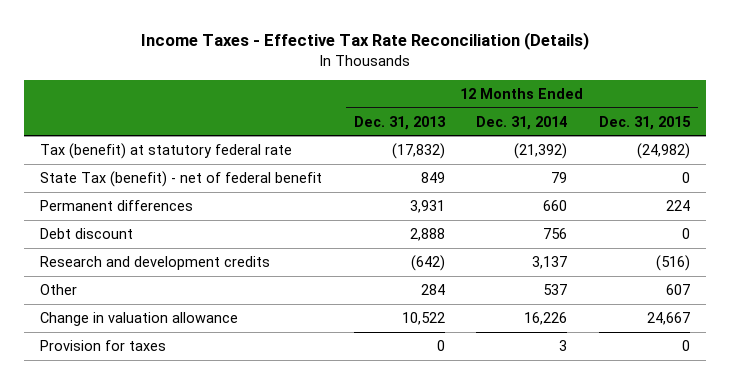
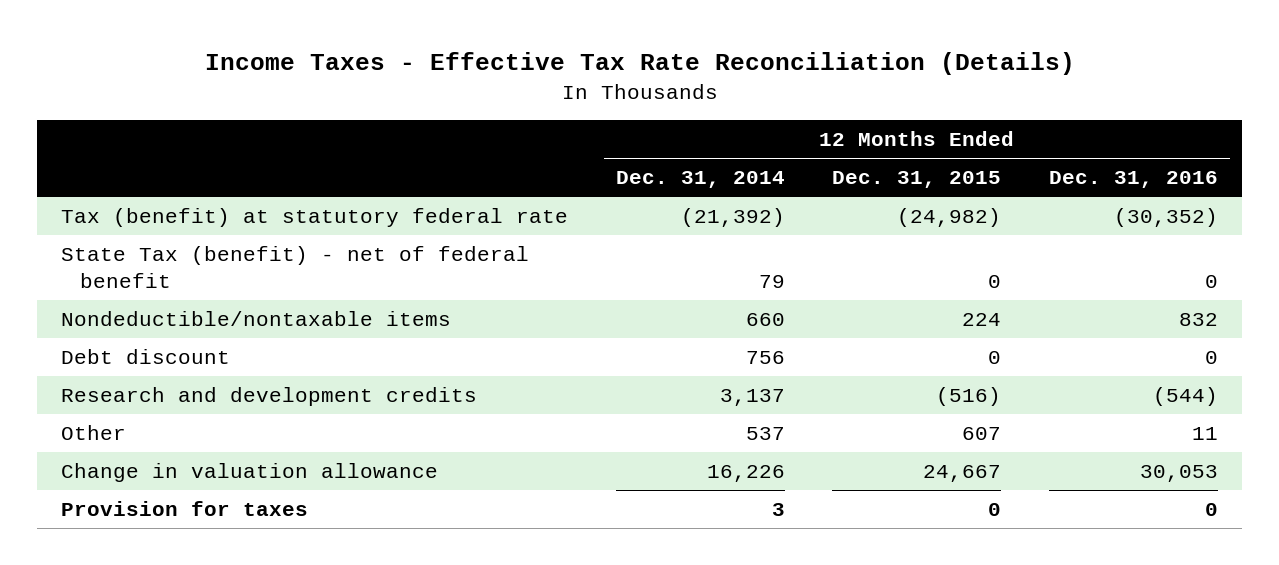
- | 12 Months Ended Dec. 31, 2013 | 12 Months Ended Dec. 31, 2014 | 12 Months Ended Dec. 31, 2015
+ | 12 Months Ended Dec. 31, 2014 | 12 Months Ended Dec. 31, 2015 | 12 Months Ended Dec. 31, 2016
- Permanent differences | 3,931 | 660 | 224
+ Nondeductible/nontaxable items | 660 | 224 | 832

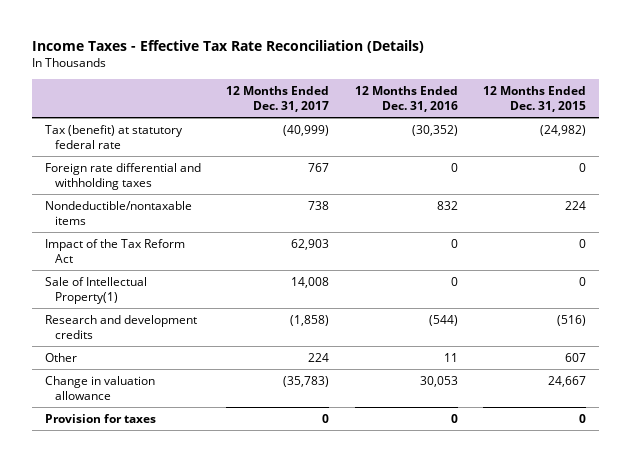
- | 12 Months Ended Dec. 31, 2014 | 12 Months Ended Dec. 31, 2015 | 12 Months Ended Dec. 31, 2016
+ | 12 Months Ended Dec. 31, 2017 | 12 Months Ended Dec. 31, 2016 | 12 Months Ended Dec. 31, 2015
- State Tax (benefit) - net of federal benefit | 79 | 0 | 0
+ Foreign rate differential and withholding taxes | 767 | 0 | 0
- Debt discount | 756 | 0 | 0
+ Impact of the Tax Reform Act | 62,903 | 0 | 0
+ Sale of Intellectual Property(1) | 14,008 | 0 | 0

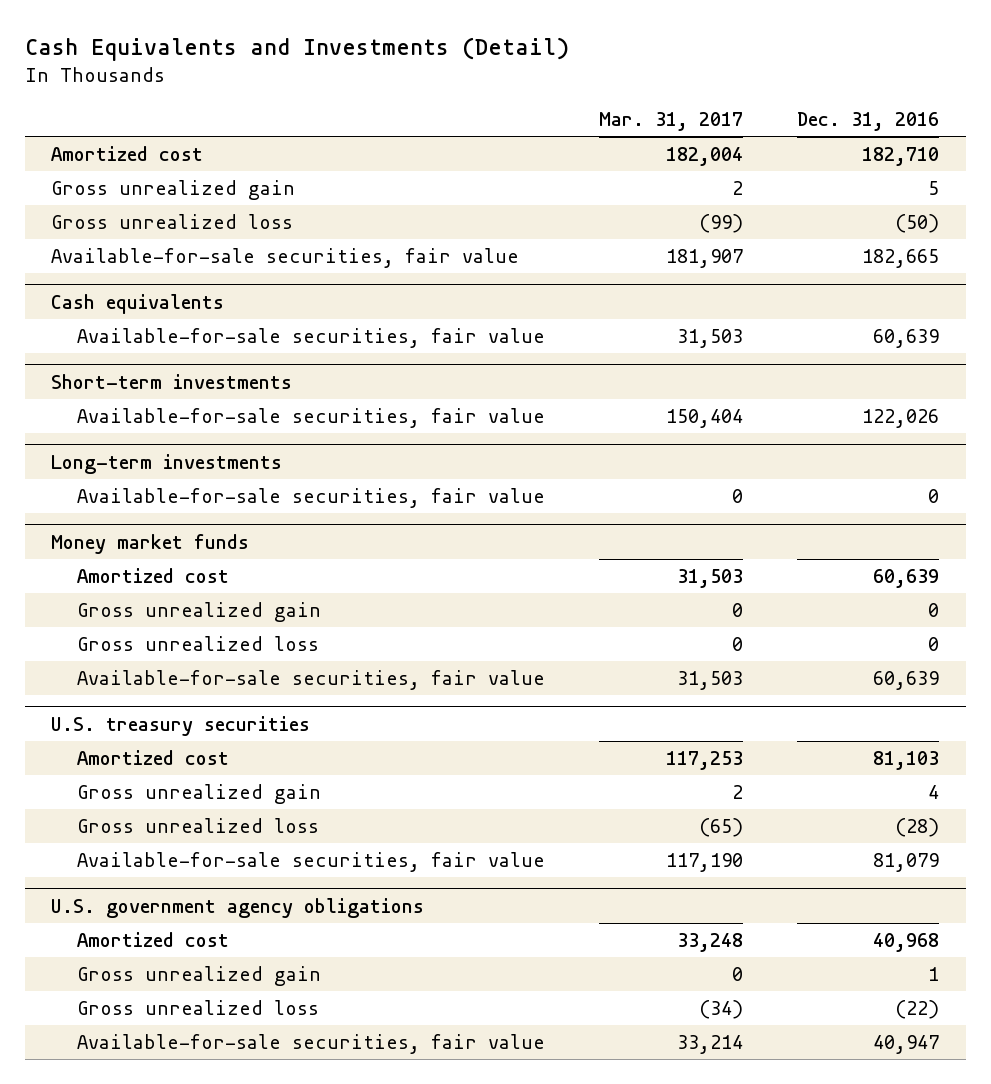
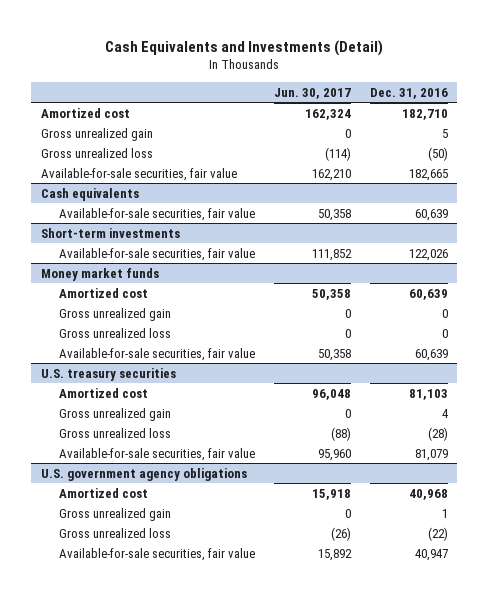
- | Mar. 31, 2017 | Dec. 31, 2016
+ | Jun. 30, 2017 | Dec. 31, 2016
- Long-term investments
- Available-for-sale securities, fair value | 0 | 0

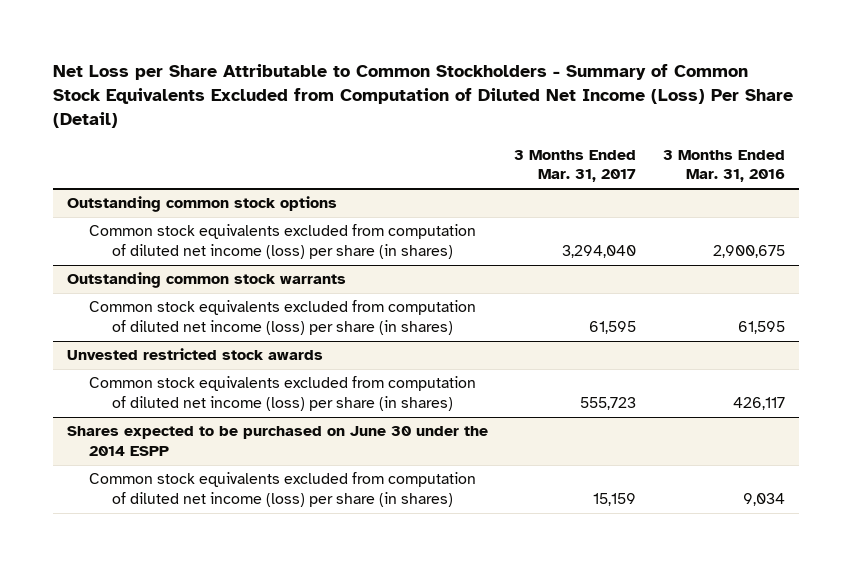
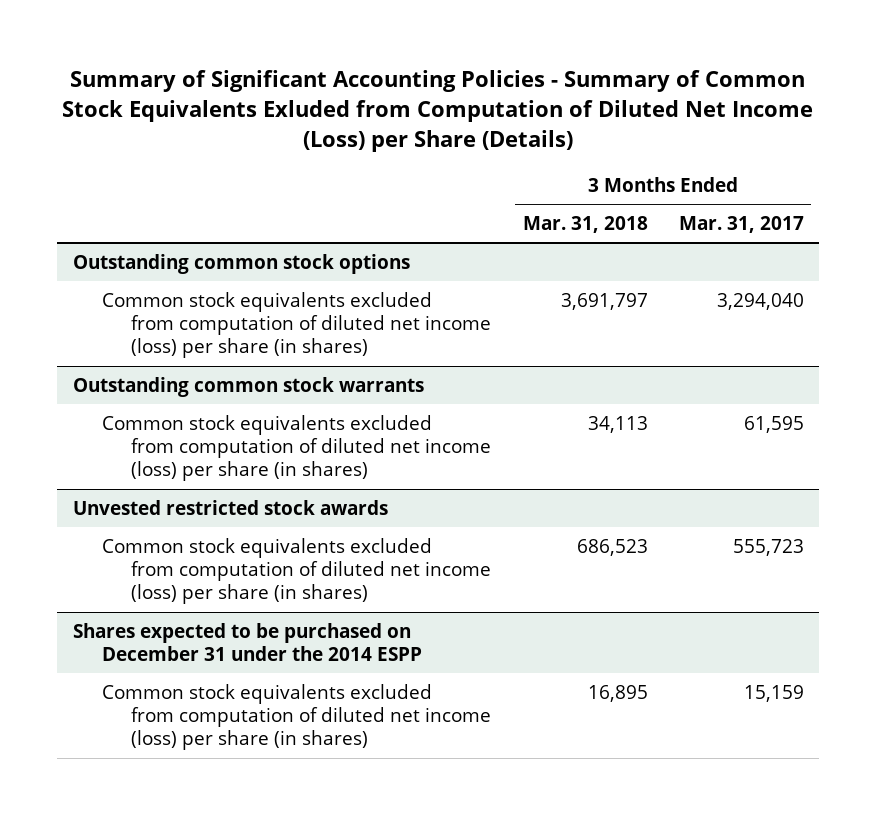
- Net Loss per Share Attributable to Common Stockholders - Summary of Common Stock Equivalents Excluded from Computation of Diluted Net Income (Loss) Per Share (Detail)
+ Summary of Significant Accounting Policies - Summary of Common Stock Equivalents Exluded from Computation of Diluted Net Income (Loss) per Share (Details)
- | 3 Months Ended Mar. 31, 2017 | 3 Months Ended Mar. 31, 2016
+ | 3 Months Ended Mar. 31, 2018 | 3 Months Ended Mar. 31, 2017
- Shares expected to be purchased on June 30 under the 2014 ESPP
+ Shares expected to be purchased on December 31 under the 2014 ESPP

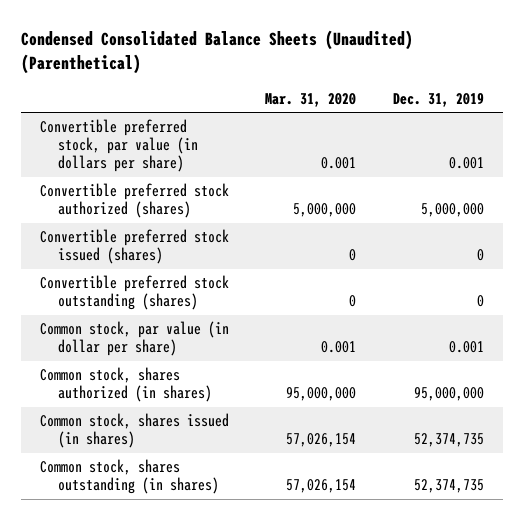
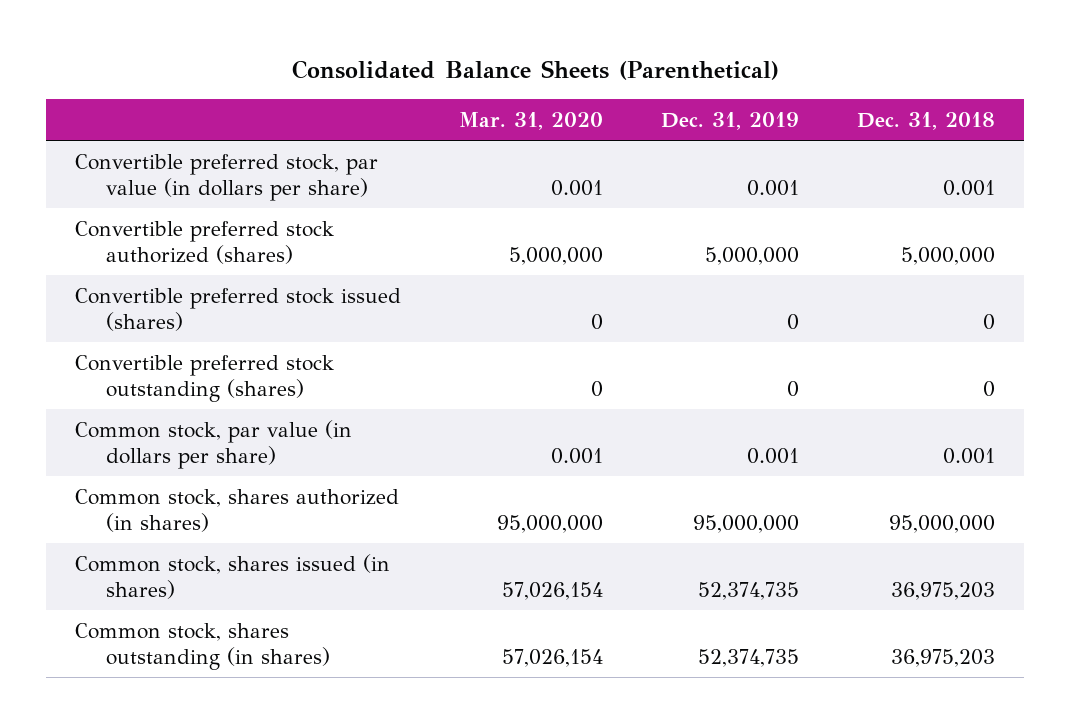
- Condensed Consolidated Balance Sheets (Unaudited) (Parenthetical)
+ Consolidated Balance Sheets (Parenthetical)
- | Mar. 31, 2020 | Dec. 31, 2019
+ | Mar. 31, 2020 | Dec. 31, 2019 | Dec. 31, 2018
- Common stock, par value (in dollar per share) | 0.001 | 0.001
+ Common stock, par value (in dollars per share) | 0.001 | 0.001 | 0.001

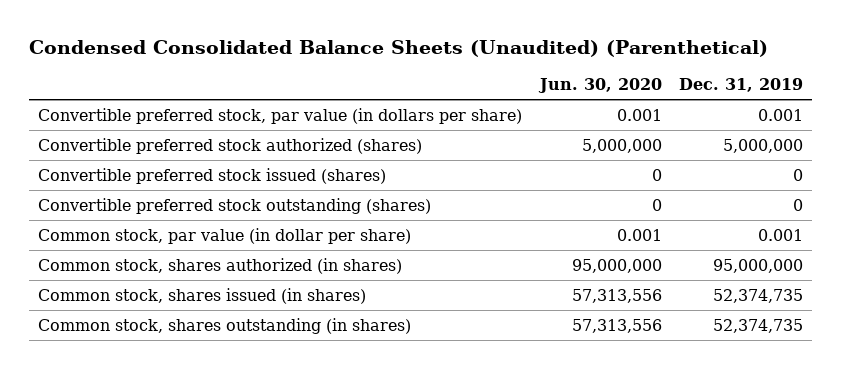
- Consolidated Balance Sheets (Parenthetical)
+ Condensed Consolidated Balance Sheets (Unaudited) (Parenthetical)
- | Mar. 31, 2020 | Dec. 31, 2019 | Dec. 31, 2018
+ | Jun. 30, 2020 | Dec. 31, 2019
- Common stock, par value (in dollars per share) | 0.001 | 0.001 | 0.001
+ Common stock, par value (in dollar per share) | 0.001 | 0.001

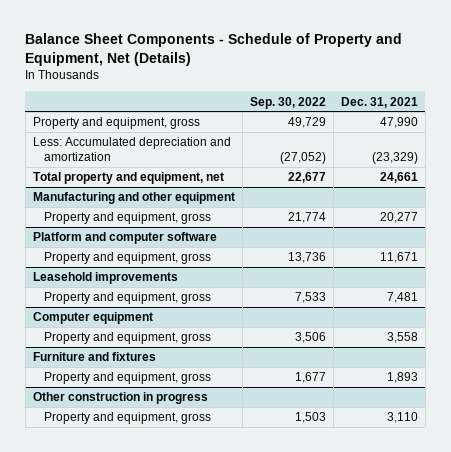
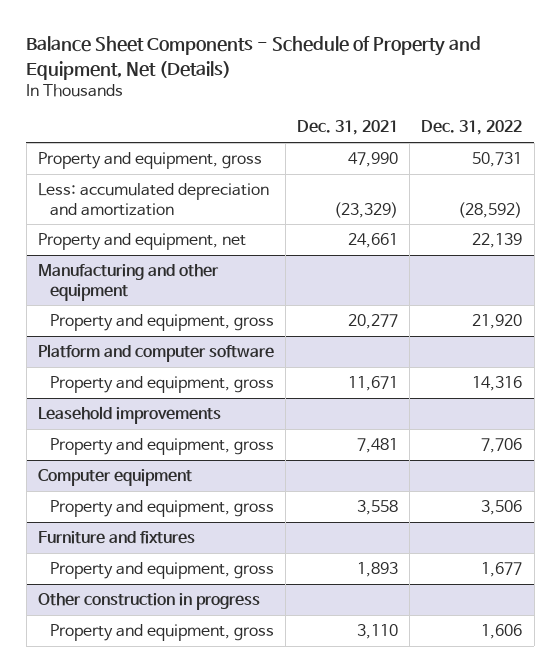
- | Sep. 30, 2022 | Dec. 31, 2021
+ | Dec. 31, 2021 | Dec. 31, 2022
- Less: Accumulated depreciation and amortization | (27,052) | (23,329)
- Total property and equipment, net | 22,677 | 24,661
+ Less: accumulated depreciation and amortization | (23,329) | (28,592)
+ Property and equipment, net | 24,661 | 22,139

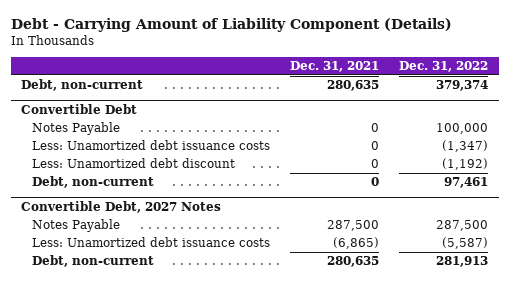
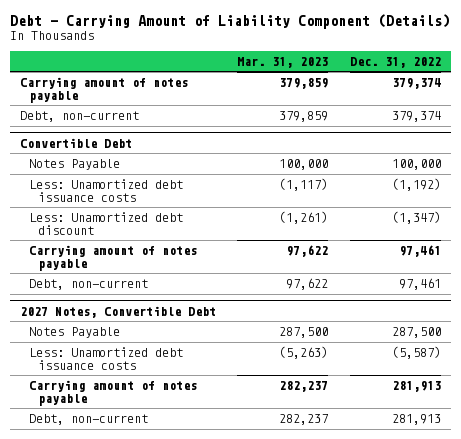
- | Dec. 31, 2021 | Dec. 31, 2022
+ | Mar. 31, 2023 | Dec. 31, 2022
+ Carrying amount of notes payable | 379,859 | 379,374
@ Convertible Debt
- Less: Unamortized debt issuance costs | 0 | (1,347)
- Less: Unamortized debt discount | 0 | (1,192)
+ Less: Unamortized debt issuance costs | (1,117) | (1,192)
+ Less: Unamortized debt discount | (1,261) | (1,347)
+ Carrying amount of notes payable | 97,622 | 97,461
- Convertible Debt, 2027 Notes
+ 2027 Notes, Convertible Debt
+ Carrying amount of notes payable | 282,237 | 281,913

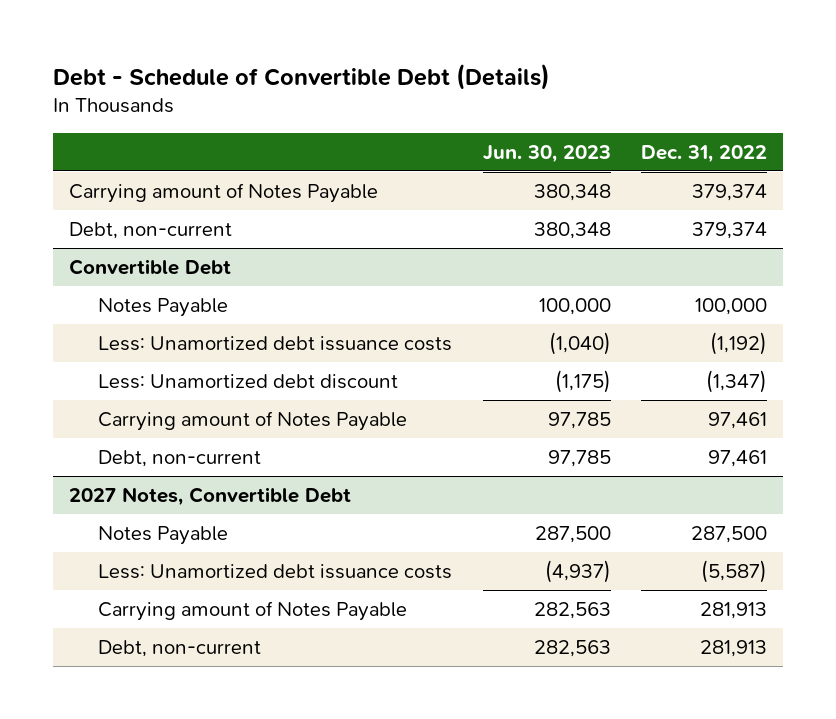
- Debt - Carrying Amount of Liability Component (Details)
+ Debt - Schedule of Convertible Debt (Details)
- | Mar. 31, 2023 | Dec. 31, 2022
+ | Jun. 30, 2023 | Dec. 31, 2022
- Carrying amount of notes payable | 379,859 | 379,374
+ Carrying amount of Notes Payable | 380,348 | 379,374
@ Convertible Debt
- Carrying amount of notes payable | 97,622 | 97,461
+ Carrying amount of Notes Payable | 97,785 | 97,461
@ 2027 Notes, Convertible Debt
- Carrying amount of notes payable | 282,237 | 281,913
+ Carrying amount of Notes Payable | 282,563 | 281,913

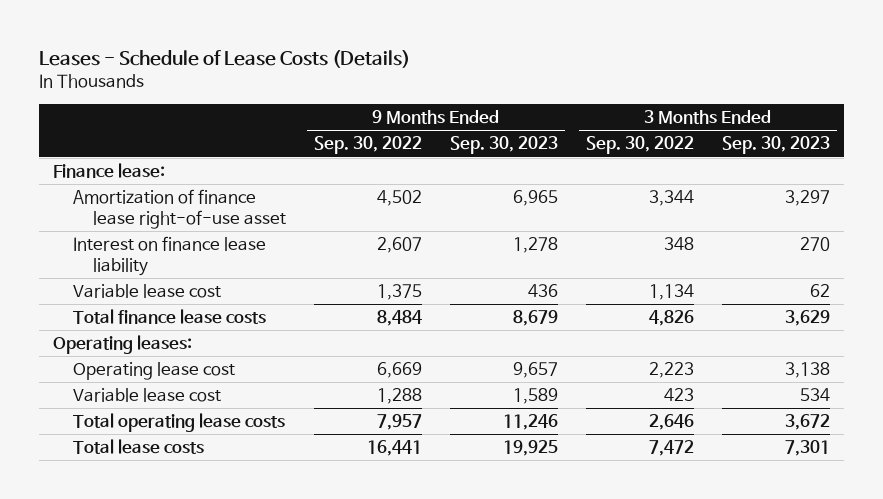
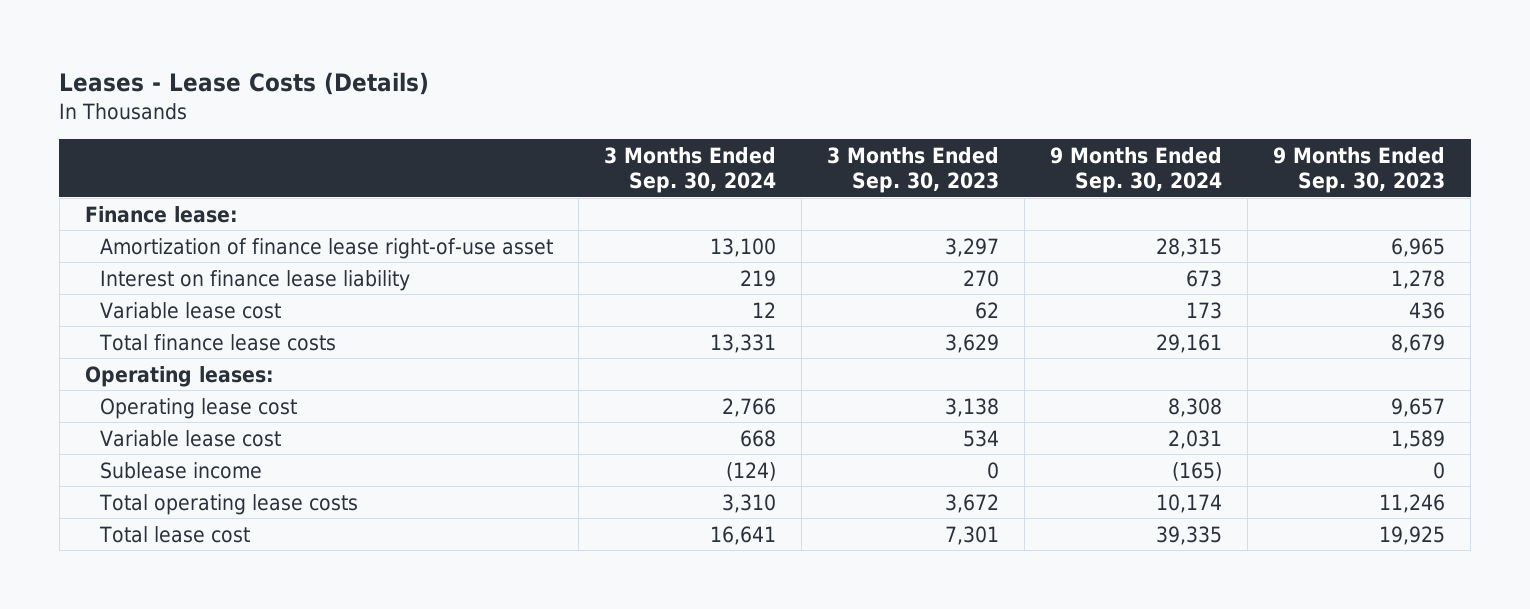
- Leases - Schedule of Lease Costs (Details)
+ Leases - Lease Costs (Details)
- | 9 Months Ended Sep. 30, 2022 | 9 Months Ended Sep. 30, 2023 | 3 Months Ended Sep. 30, 2022 | 3 Months Ended Sep. 30, 2023
+ | 3 Months Ended Sep. 30, 2024 | 3 Months Ended Sep. 30, 2023 | 9 Months Ended Sep. 30, 2024 | 9 Months Ended Sep. 30, 2023
+ Sublease income | (124) | 0 | (165) | 0
- Total lease costs | 16,441 | 19,925 | 7,472 | 7,301
+ Total lease cost | 16,641 | 7,301 | 39,335 | 19,925

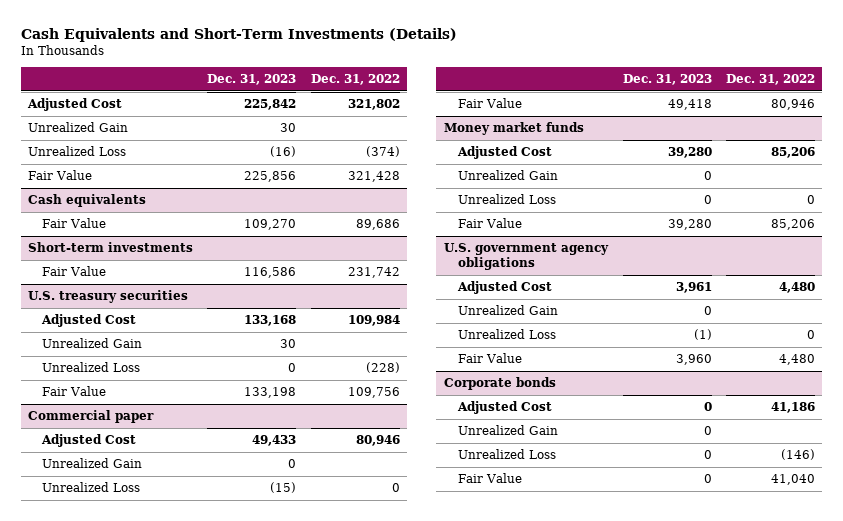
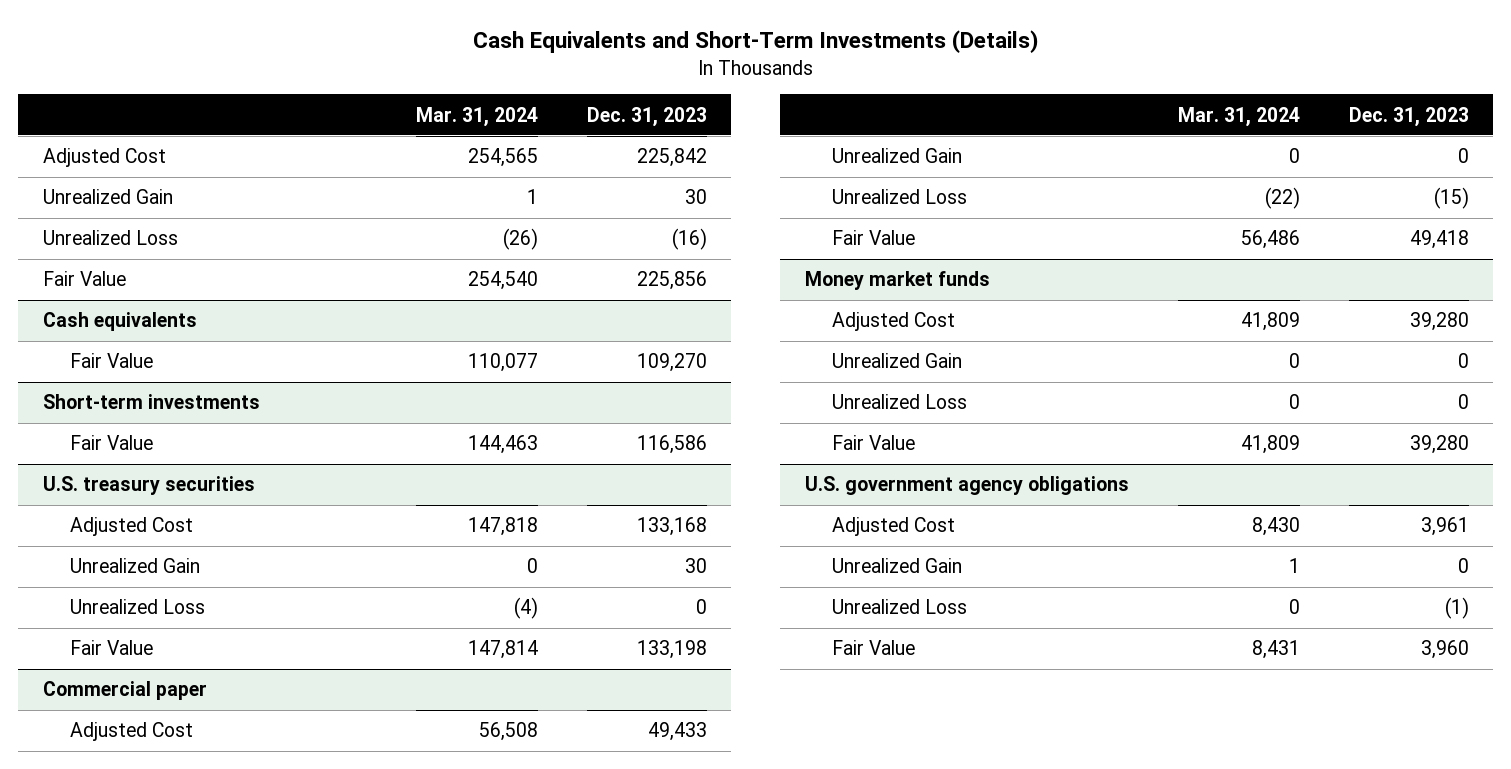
- | Dec. 31, 2023 | Dec. 31, 2022
+ | Mar. 31, 2024 | Dec. 31, 2023
- Corporate bonds
- Adjusted Cost | 0 | 41,186
- Unrealized Gain | 0 |
- Unrealized Loss | 0 | (146)
- Fair Value | 0 | 41,040

